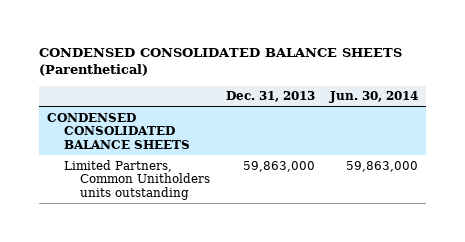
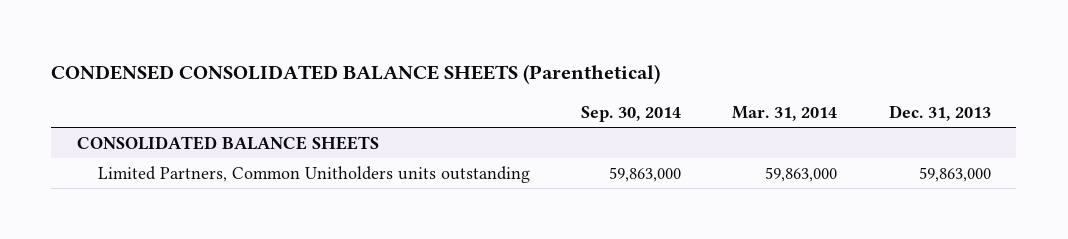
- | Dec. 31, 2013 | Jun. 30, 2014
+ | Sep. 30, 2014 | Mar. 31, 2014 | Dec. 31, 2013
- CONDENSED CONSOLIDATED BALANCE SHEETS
+ CONSOLIDATED BALANCE SHEETS

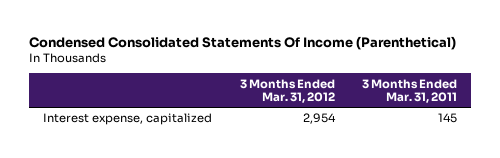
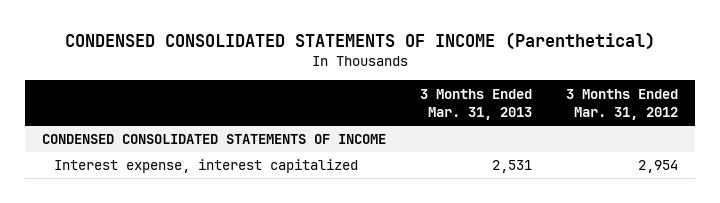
- Condensed Consolidated Statements Of Income (Parenthetical)
+ CONDENSED CONSOLIDATED STATEMENTS OF INCOME (Parenthetical)
- | 3 Months Ended Mar. 31, 2012 | 3 Months Ended Mar. 31, 2011
+ | 3 Months Ended Mar. 31, 2013 | 3 Months Ended Mar. 31, 2012
- Interest expense, capitalized | 2,954 | 145
+ CONDENSED CONSOLIDATED STATEMENTS OF INCOME
+ Interest expense, interest capitalized | 2,531 | 2,954

